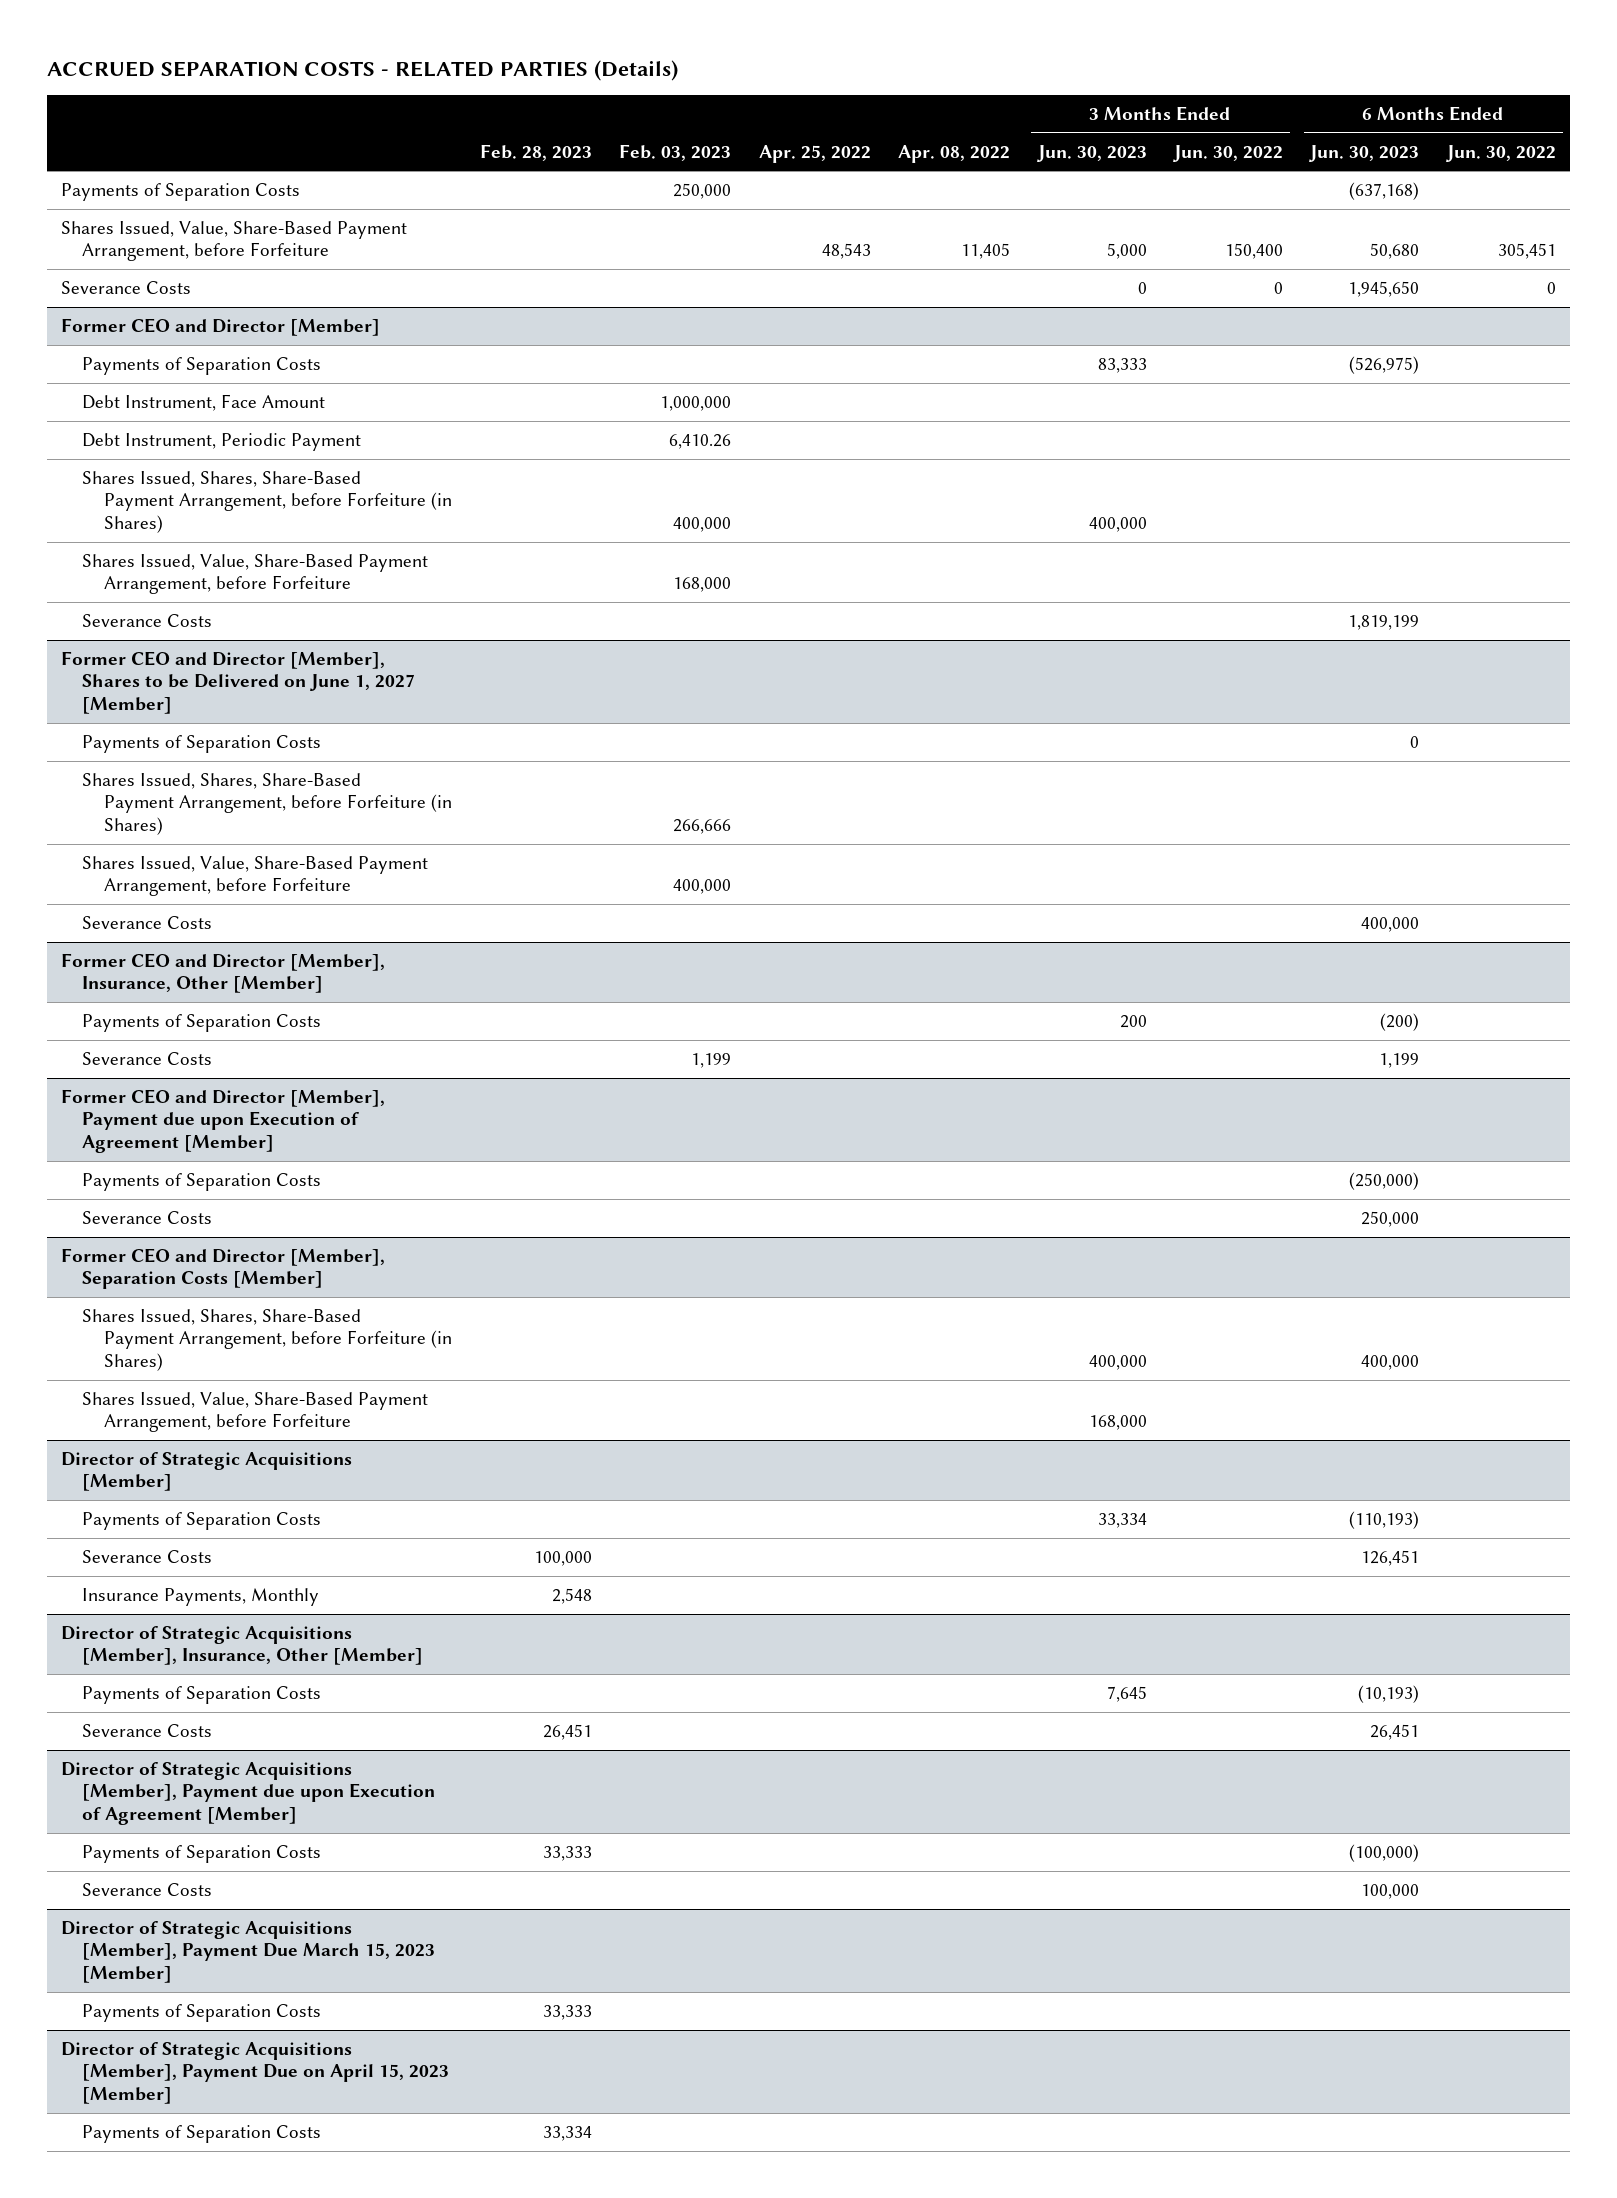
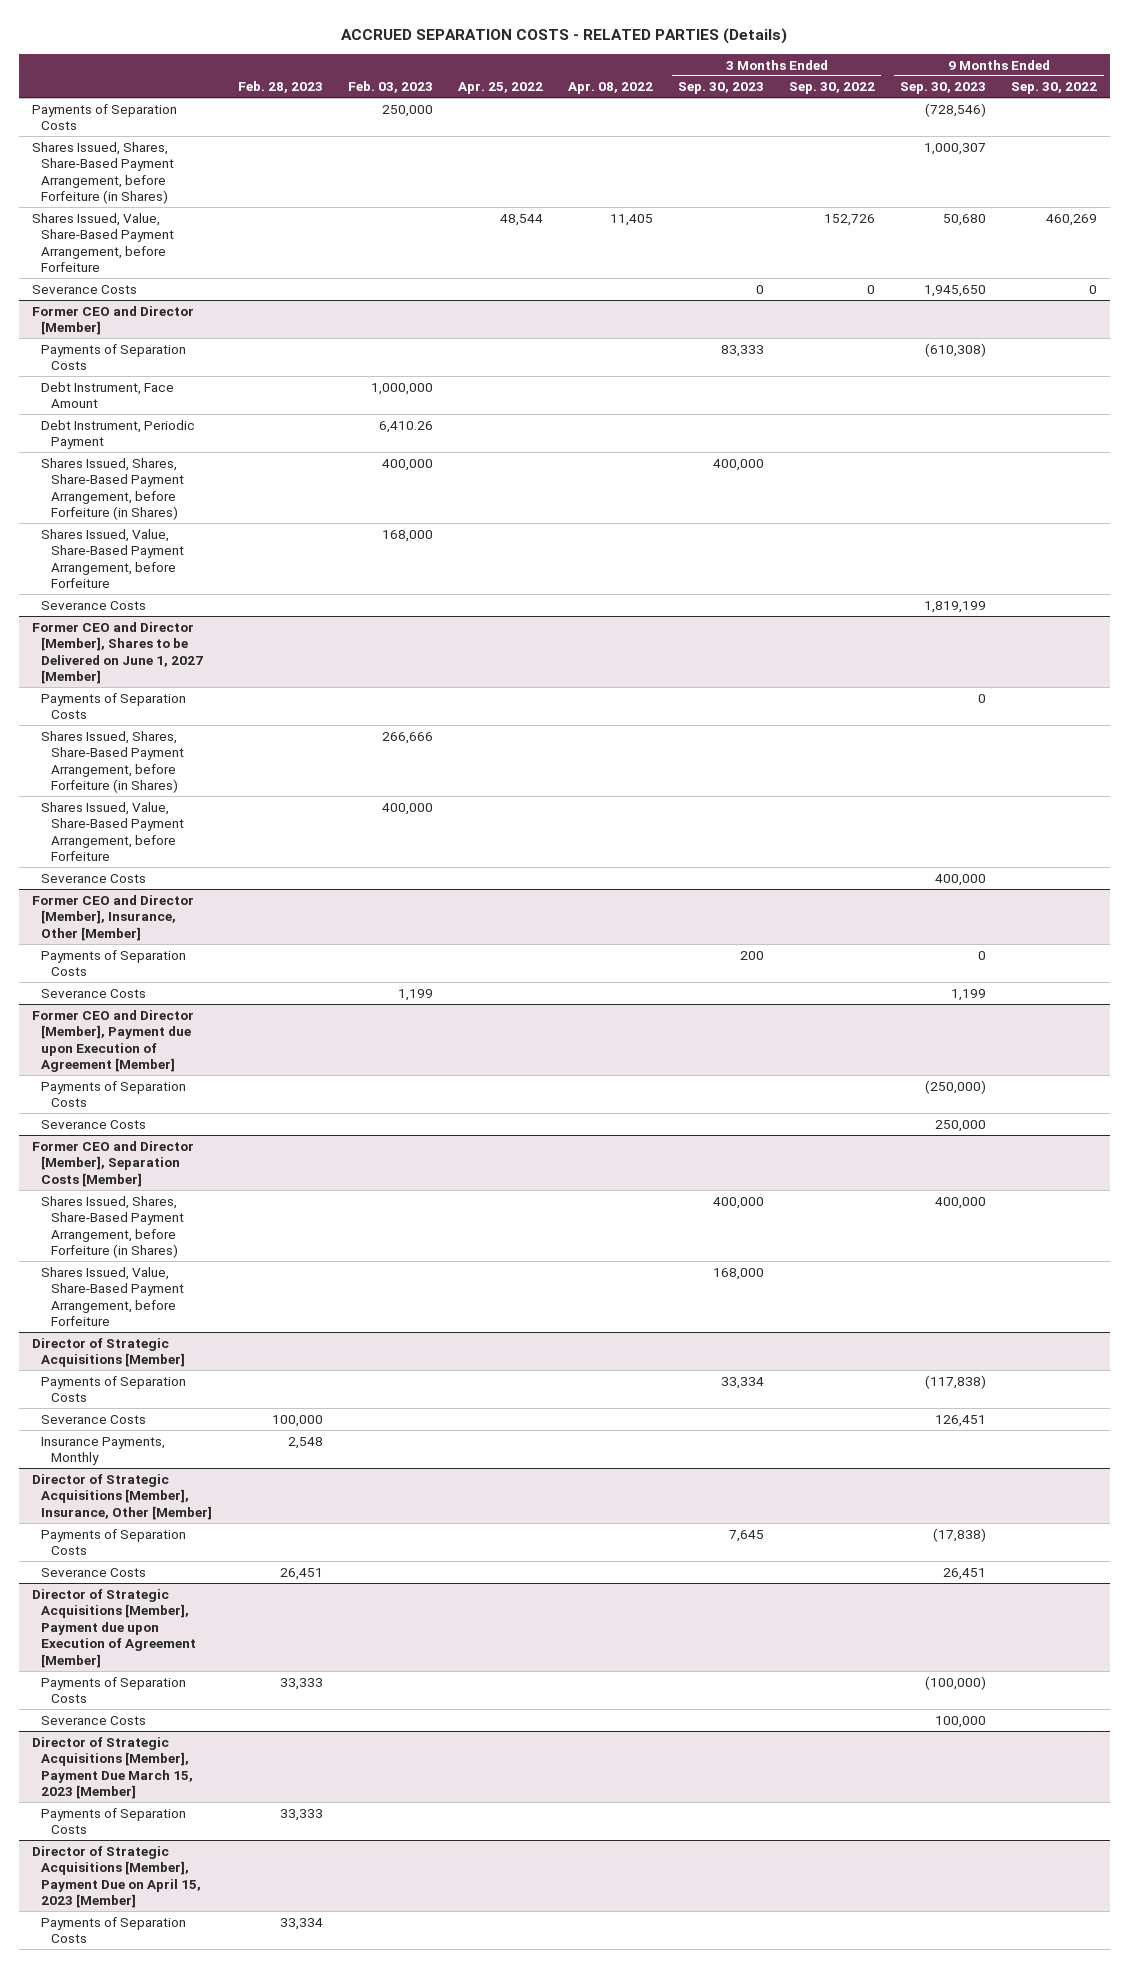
- | Feb. 28, 2023 | Feb. 03, 2023 | Apr. 25, 2022 | Apr. 08, 2022 | 3 Months Ended Jun. 30, 2023 | 3 Months Ended Jun. 30, 2022 | 6 Months Ended Jun. 30, 2023 | 6 Months Ended Jun. 30, 2022
+ | Feb. 28, 2023 | Feb. 03, 2023 | Apr. 25, 2022 | Apr. 08, 2022 | 3 Months Ended Sep. 30, 2023 | 3 Months Ended Sep. 30, 2022 | 9 Months Ended Sep. 30, 2023 | 9 Months Ended Sep. 30, 2022
- Shares Issued, Value, Share-Based Payment Arrangement, before Forfeiture | | | 48,543 | 11,405 | 5,000 | 150,400 | 50,680 | 305,451
+ Shares Issued, Shares, Share-Based Payment Arrangement, before Forfeiture (in Shares) | | | | | | | 1,000,307 |
+ Shares Issued, Value, Share-Based Payment Arrangement, before Forfeiture | | | 48,544 | 11,405 | | 152,726 | 50,680 | 460,269

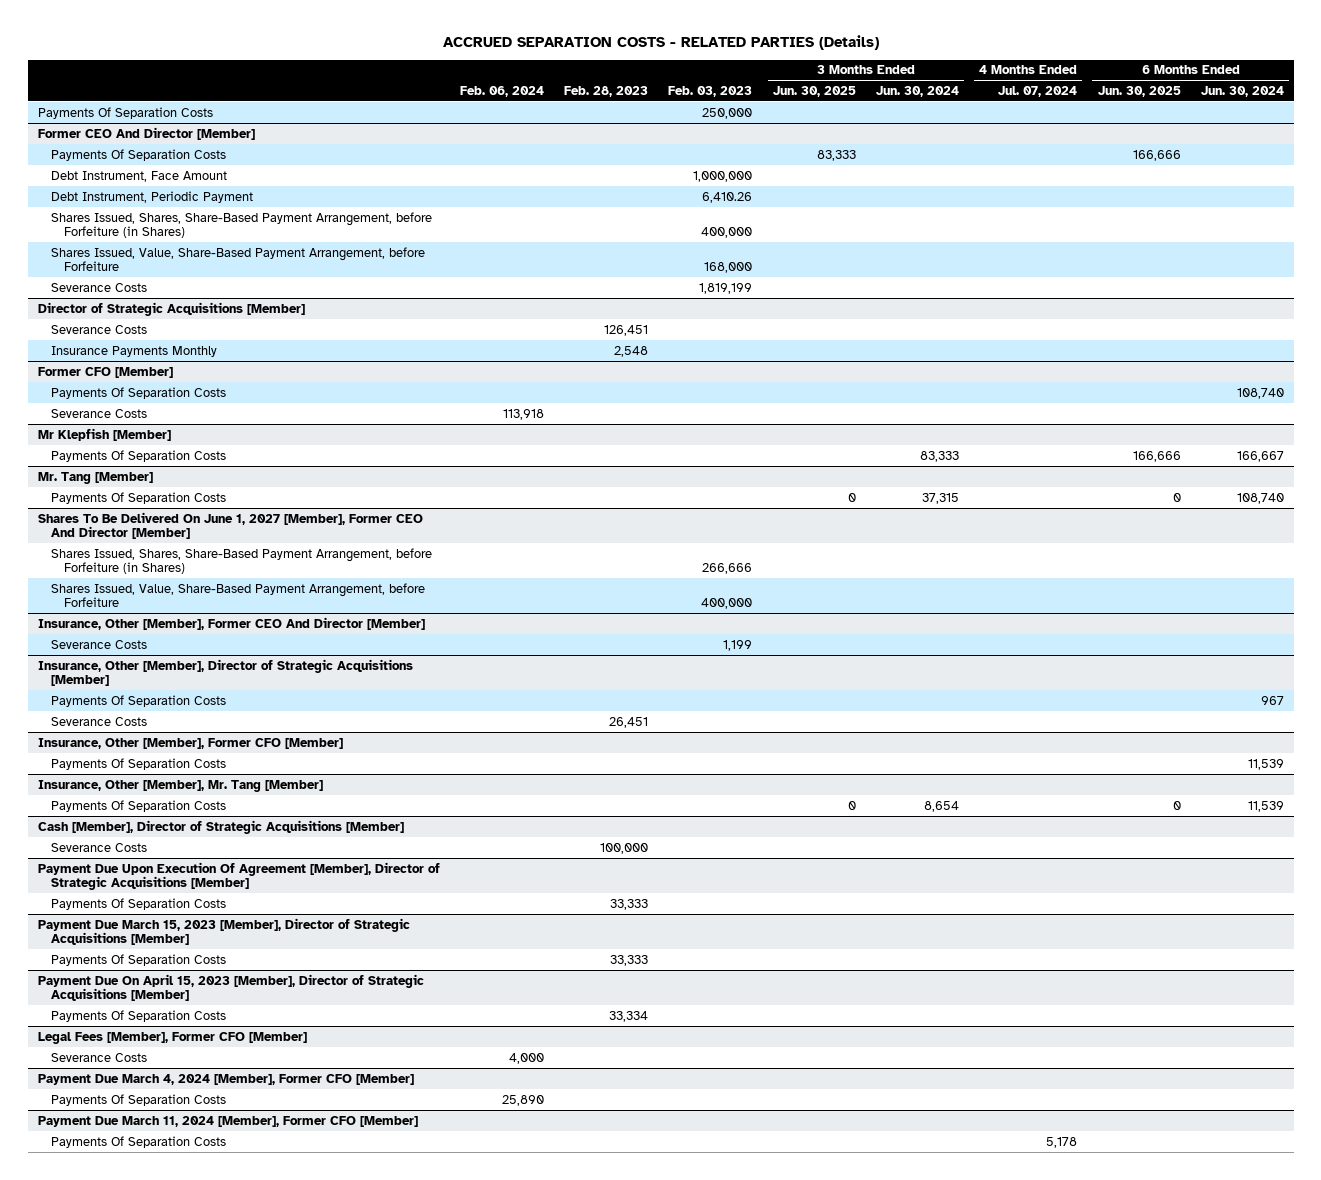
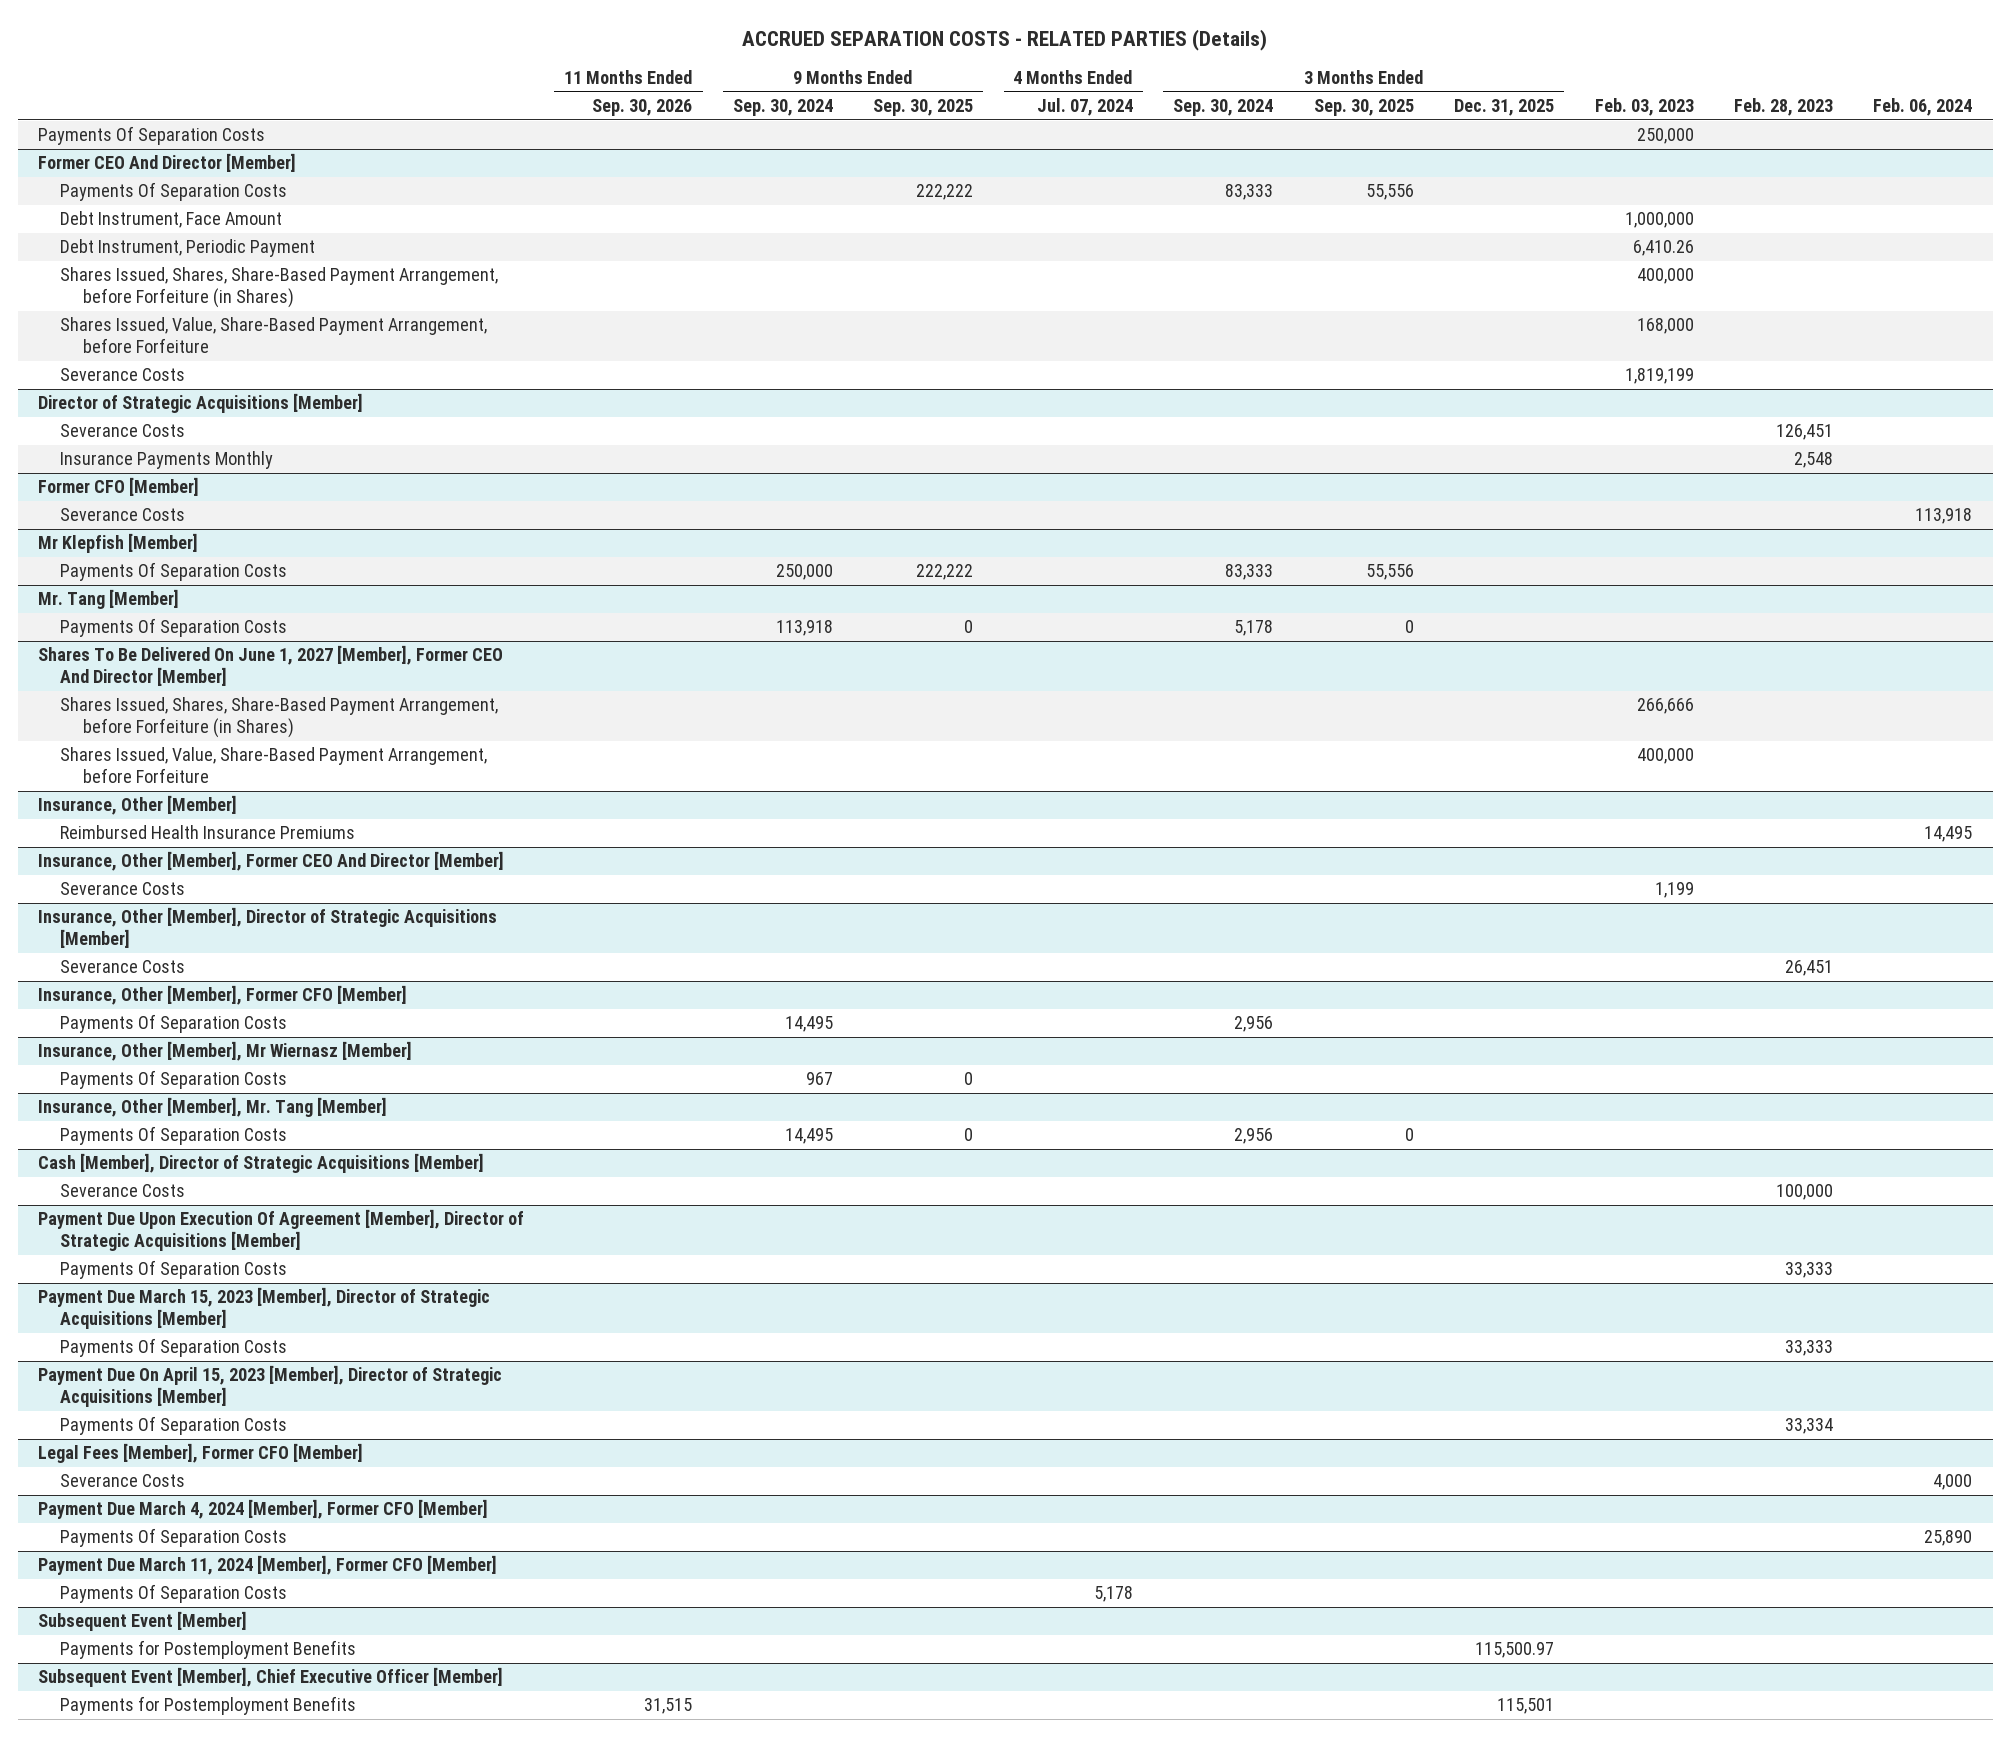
- | Feb. 06, 2024 | Feb. 28, 2023 | Feb. 03, 2023 | 3 Months Ended Jun. 30, 2025 | 3 Months Ended Jun. 30, 2024 | 4 Months Ended Jul. 07, 2024 | 6 Months Ended Jun. 30, 2025 | 6 Months Ended Jun. 30, 2024
+ | 11 Months Ended Sep. 30, 2026 | 9 Months Ended Sep. 30, 2024 | 9 Months Ended Sep. 30, 2025 | 4 Months Ended Jul. 07, 2024 | 3 Months Ended Sep. 30, 2024 | 3 Months Ended Sep. 30, 2025 | 3 Months Ended Dec. 31, 2025 | Feb. 03, 2023 | Feb. 28, 2023 | Feb. 06, 2024
@ Former CFO [Member]
- Payments Of Separation Costs | | | | | | | | 108,740
+ Insurance, Other [Member]
+ Reimbursed Health Insurance Premiums | | | | | | | | | | 14,495
@ Insurance, Other [Member], Director of Strategic Acquisitions [Member]
- Payments Of Separation Costs | | | | | | | | 967
+ Insurance, Other [Member], Mr Wiernasz [Member]
+ Payments Of Separation Costs | | 967 | 0 | | | | | | |
+ Subsequent Event [Member]
+ Payments for Postemployment Benefits | | | | | | | 115,500.97 | | |
+ Subsequent Event [Member], Chief Executive Officer [Member]
+ Payments for Postemployment Benefits | 31,515 | | | | | | 115,501 | | |

